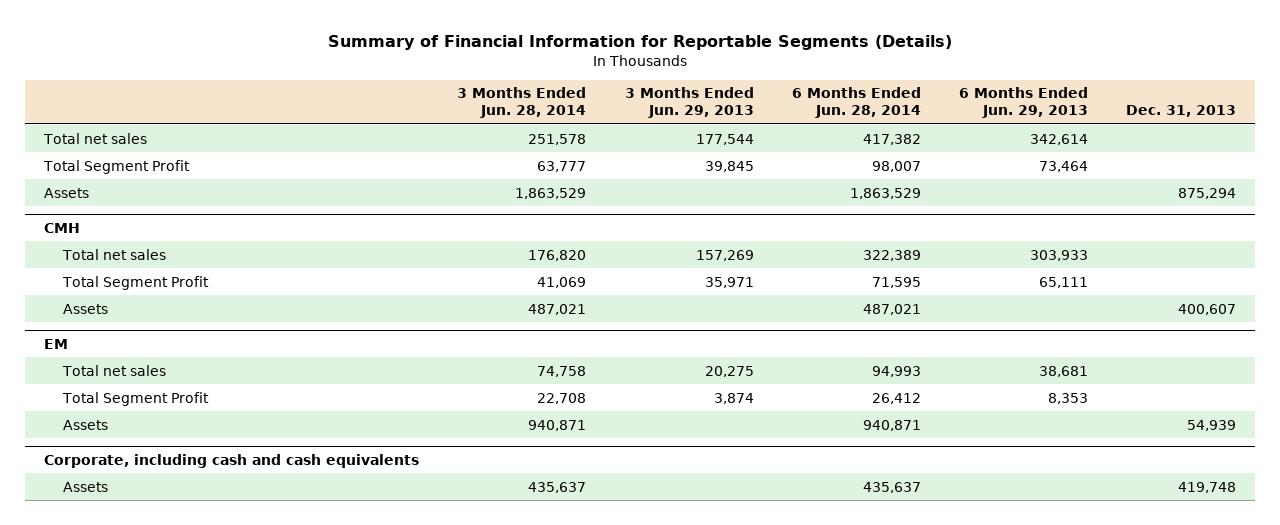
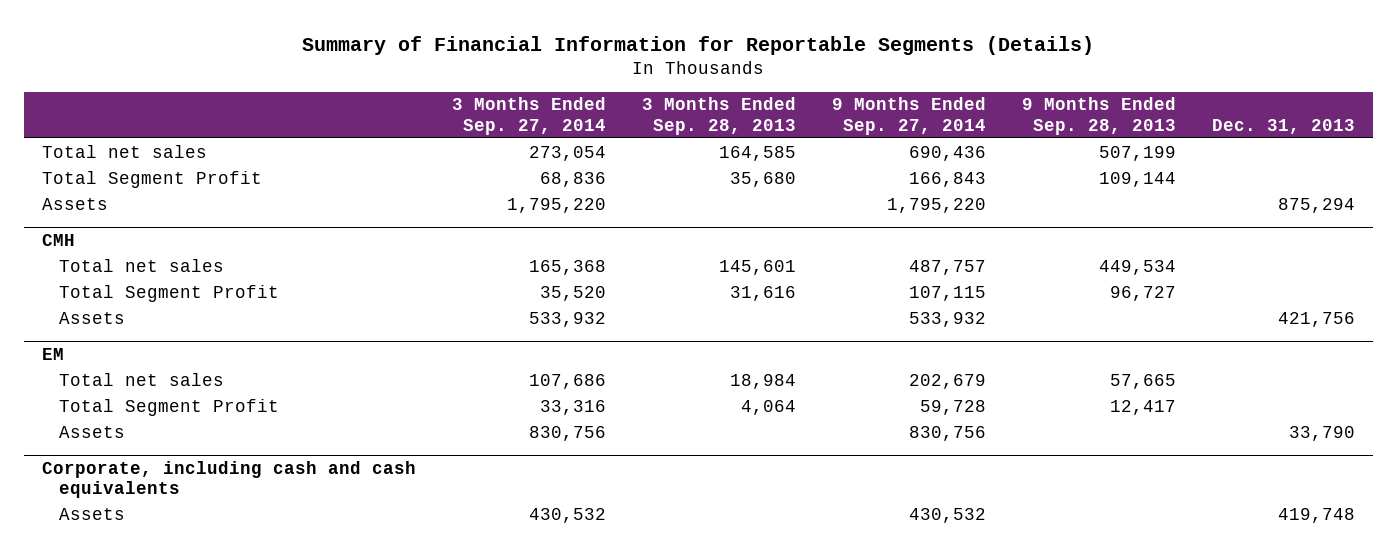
- | 3 Months Ended Jun. 28, 2014 | 3 Months Ended Jun. 29, 2013 | 6 Months Ended Jun. 28, 2014 | 6 Months Ended Jun. 29, 2013 | Dec. 31, 2013
+ | 3 Months Ended Sep. 27, 2014 | 3 Months Ended Sep. 28, 2013 | 9 Months Ended Sep. 27, 2014 | 9 Months Ended Sep. 28, 2013 | Dec. 31, 2013
@ CMH
- Assets | 487,021 | | 487,021 | | 400,607
+ Assets | 533,932 | | 533,932 | | 421,756
@ EM
- Assets | 940,871 | | 940,871 | | 54,939
+ Assets | 830,756 | | 830,756 | | 33,790

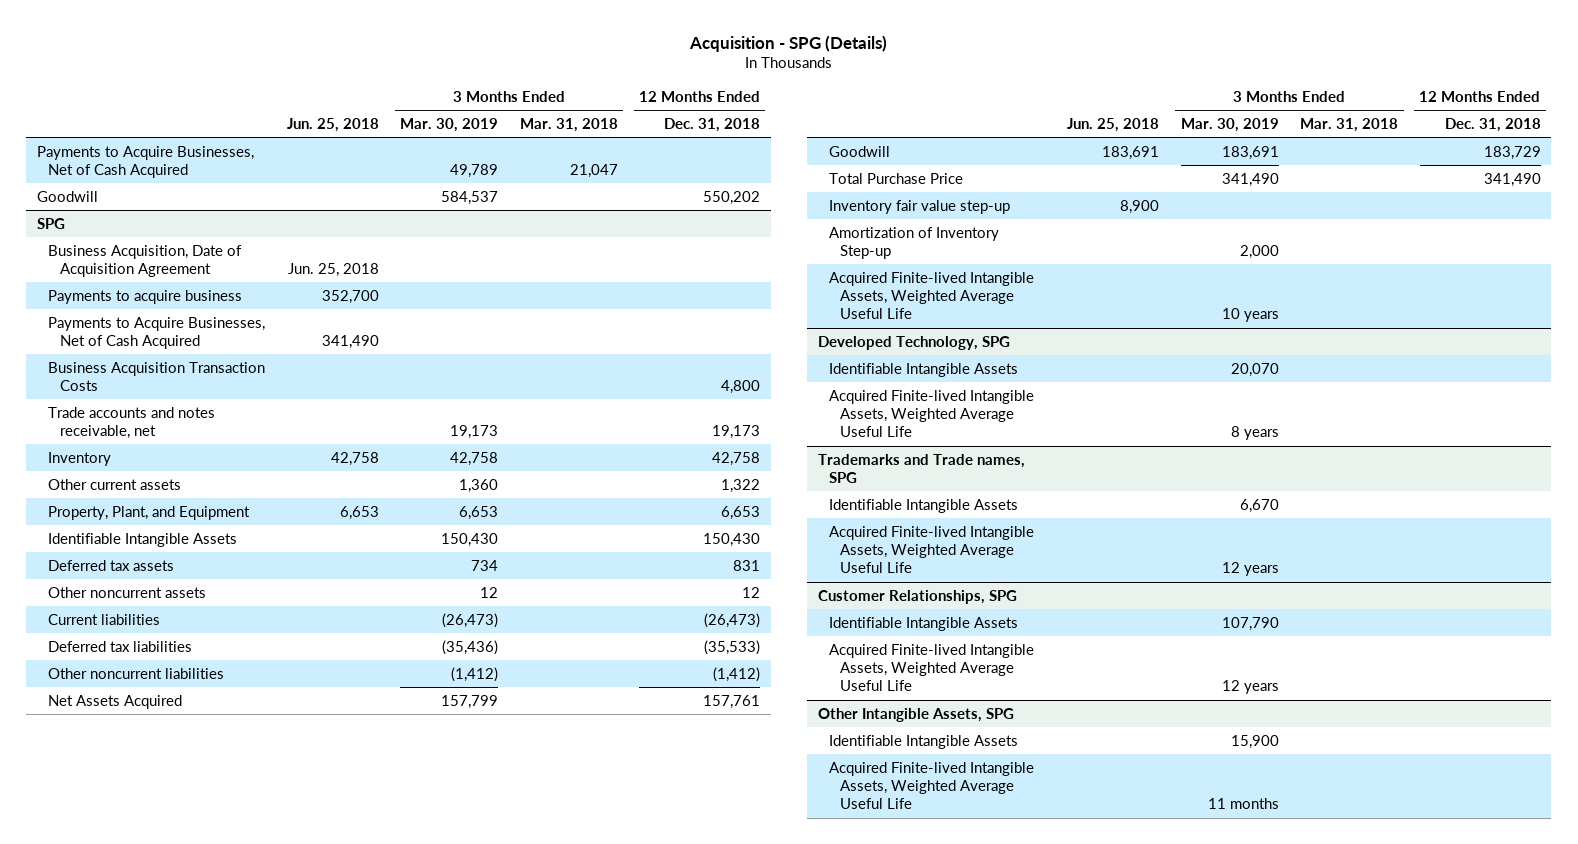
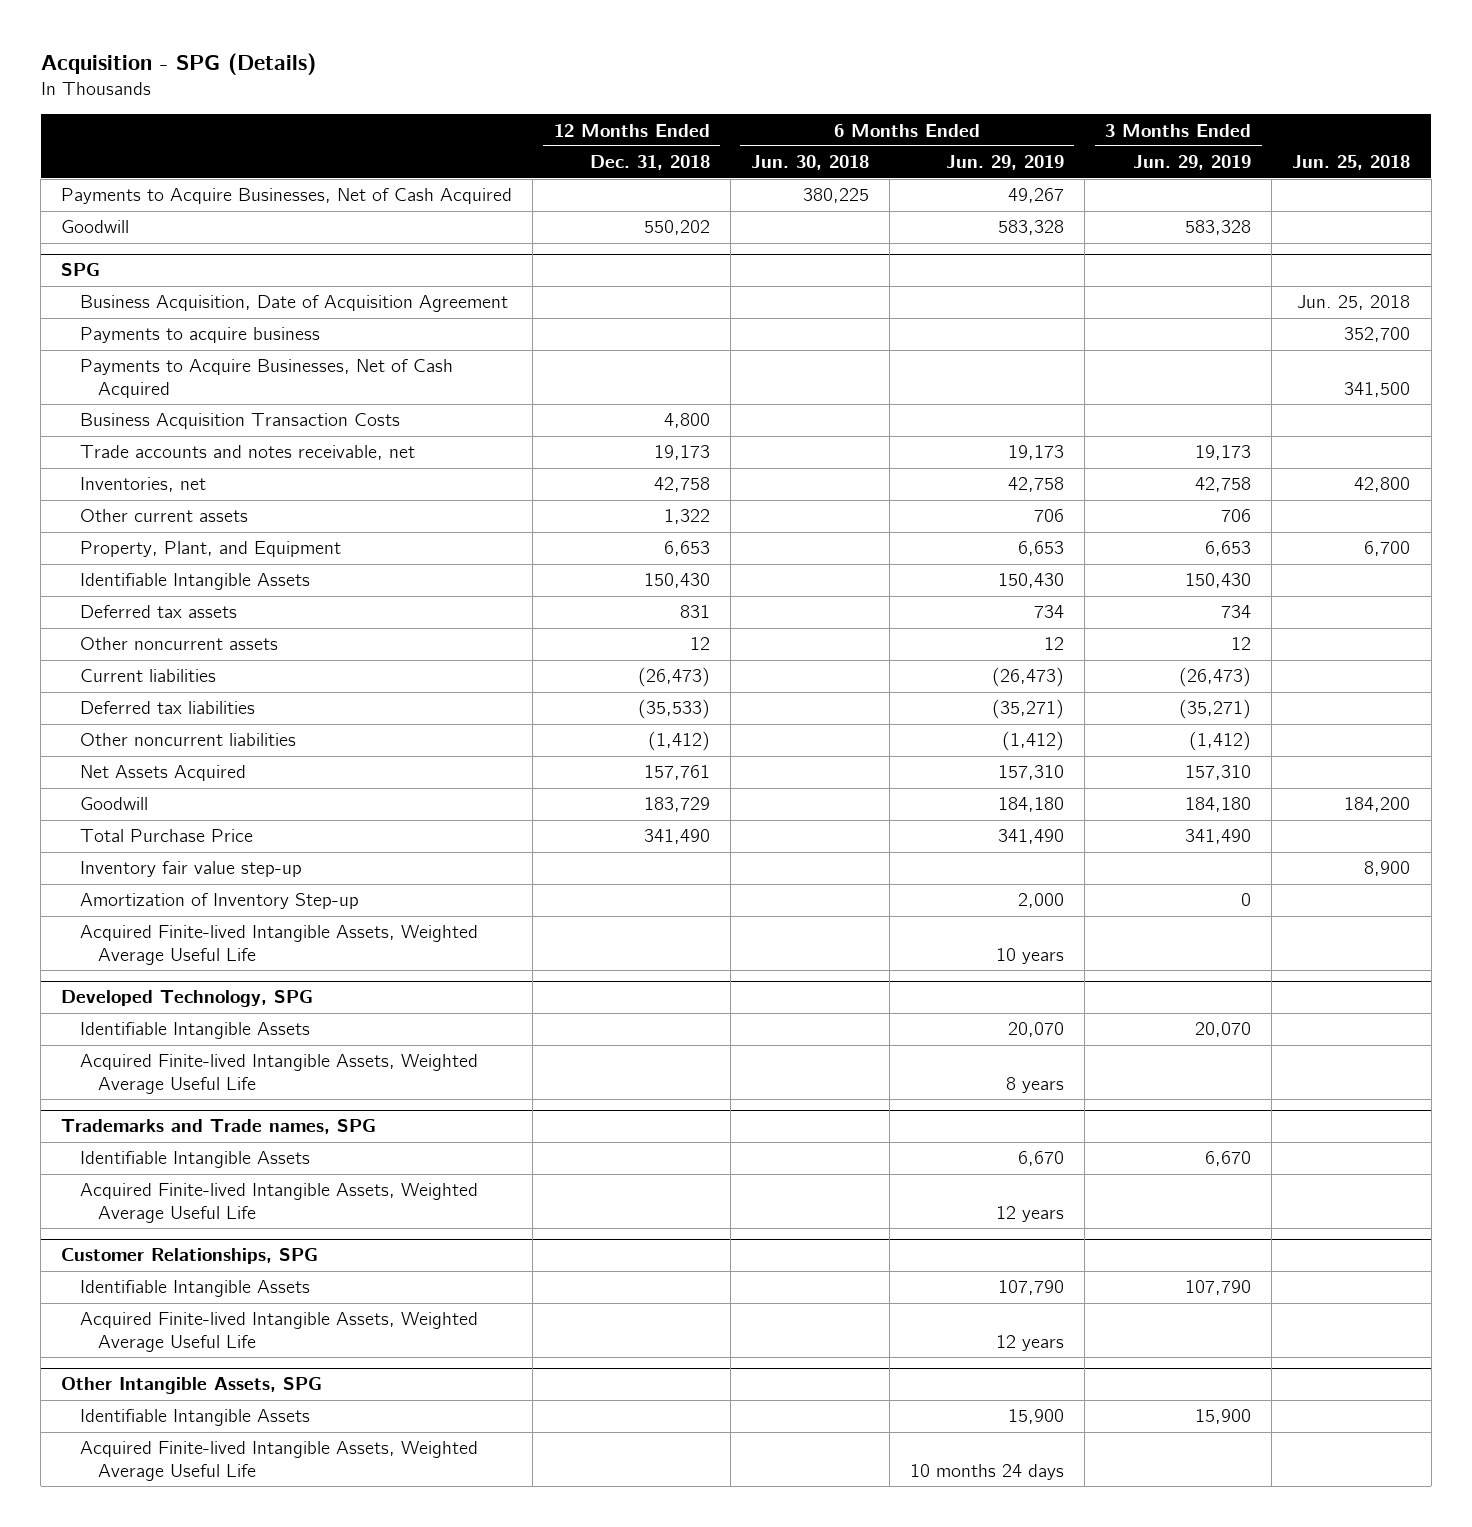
- | Jun. 25, 2018 | 3 Months Ended Mar. 30, 2019 | 3 Months Ended Mar. 31, 2018 | 12 Months Ended Dec. 31, 2018
+ | 12 Months Ended Dec. 31, 2018 | 6 Months Ended Jun. 30, 2018 | 6 Months Ended Jun. 29, 2019 | 3 Months Ended Jun. 29, 2019 | Jun. 25, 2018
@ SPG
- Payments to Acquire Businesses, Net of Cash Acquired | 341,490 | | |
+ Payments to Acquire Businesses, Net of Cash Acquired | | | | | 341,500
- Inventory | 42,758 | 42,758 | | 42,758
+ Inventories, net | 42,758 | | 42,758 | 42,758 | 42,800
- Property, Plant, and Equipment | 6,653 | 6,653 | | 6,653
+ Property, Plant, and Equipment | 6,653 | | 6,653 | 6,653 | 6,700
- Goodwill | 183,691 | 183,691 | | 183,729
+ Goodwill | 183,729 | | 184,180 | 184,180 | 184,200

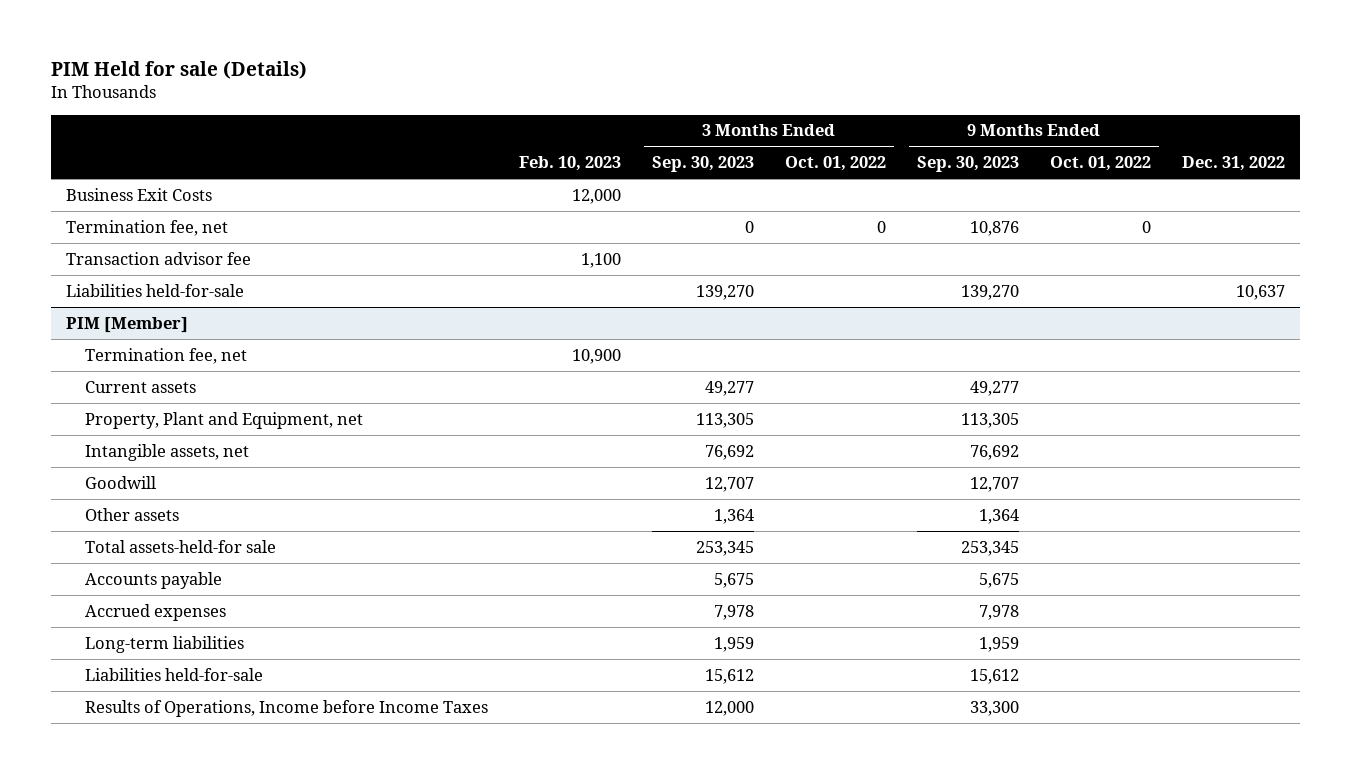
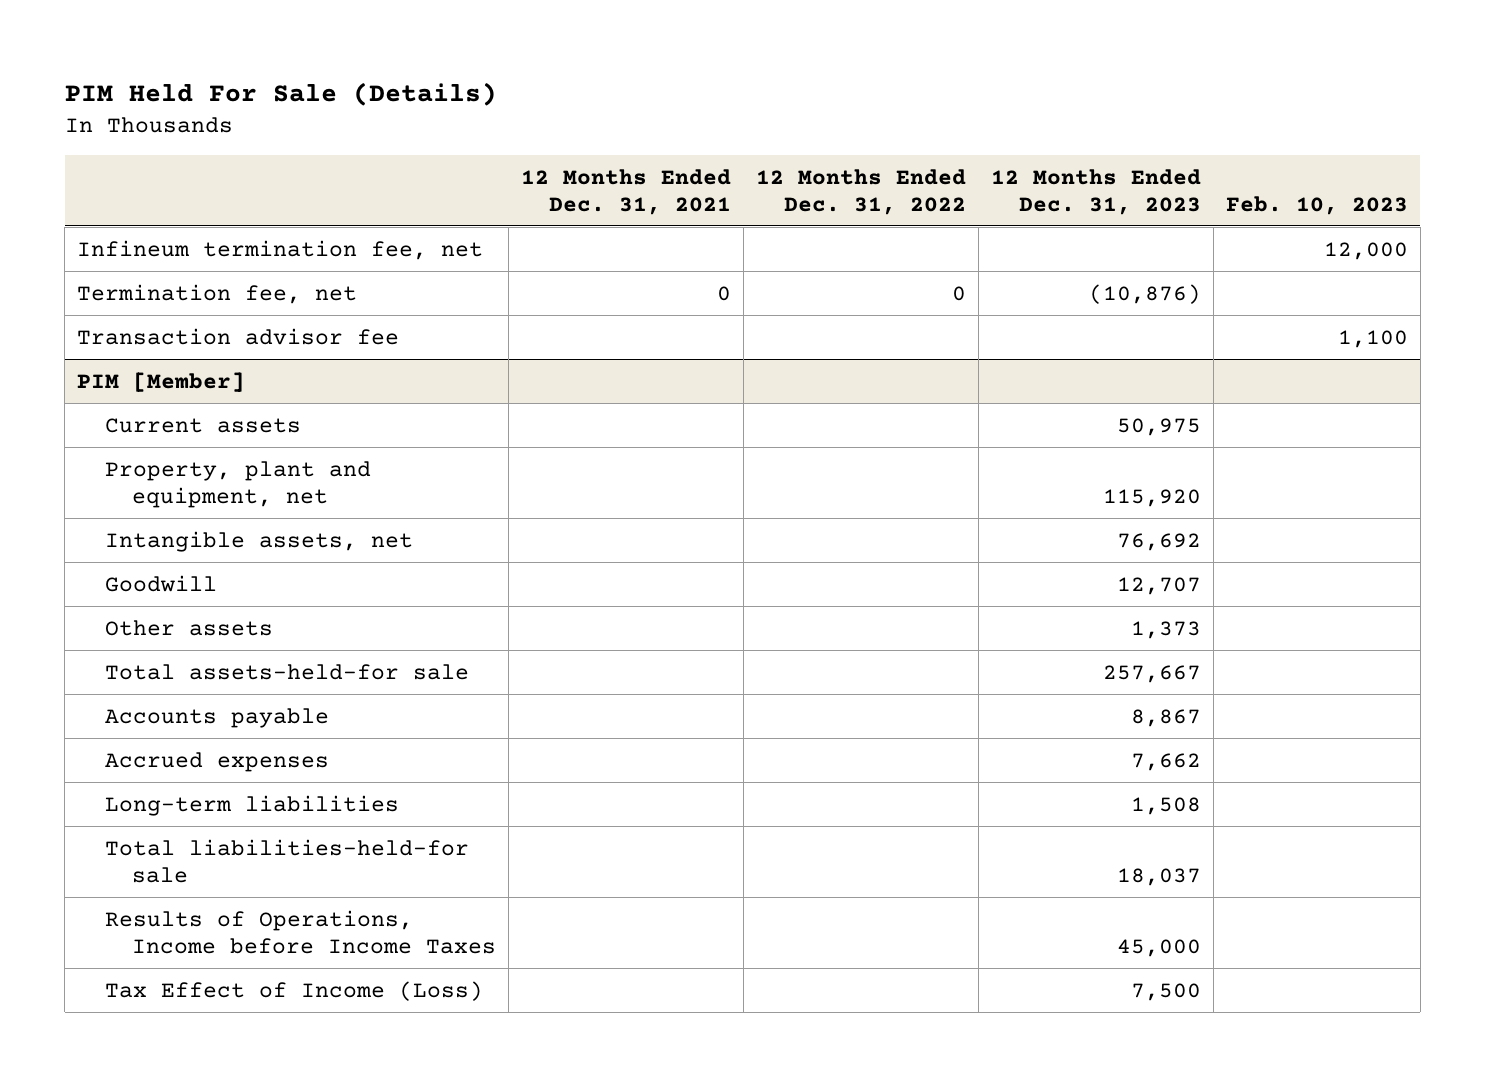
- PIM Held for sale (Details)
+ PIM Held For Sale (Details)
- | Feb. 10, 2023 | 3 Months Ended Sep. 30, 2023 | 3 Months Ended Oct. 01, 2022 | 9 Months Ended Sep. 30, 2023 | 9 Months Ended Oct. 01, 2022 | Dec. 31, 2022
+ | 12 Months Ended Dec. 31, 2021 | 12 Months Ended Dec. 31, 2022 | 12 Months Ended Dec. 31, 2023 | Feb. 10, 2023
- Business Exit Costs | 12,000 | | | | |
+ Infineum termination fee, net | | | | 12,000
- Liabilities held-for-sale | | 139,270 | | 139,270 | | 10,637
@ PIM [Member]
- Termination fee, net | 10,900 | | | | |
- Property, Plant and Equipment, net | | 113,305 | | 113,305 | |
+ Property, plant and equipment, net | | | 115,920 |
- Liabilities held-for-sale | | 15,612 | | 15,612 | |
+ Total liabilities-held-for sale | | | 18,037 |
+ Tax Effect of Income (Loss) | | | 7,500 |

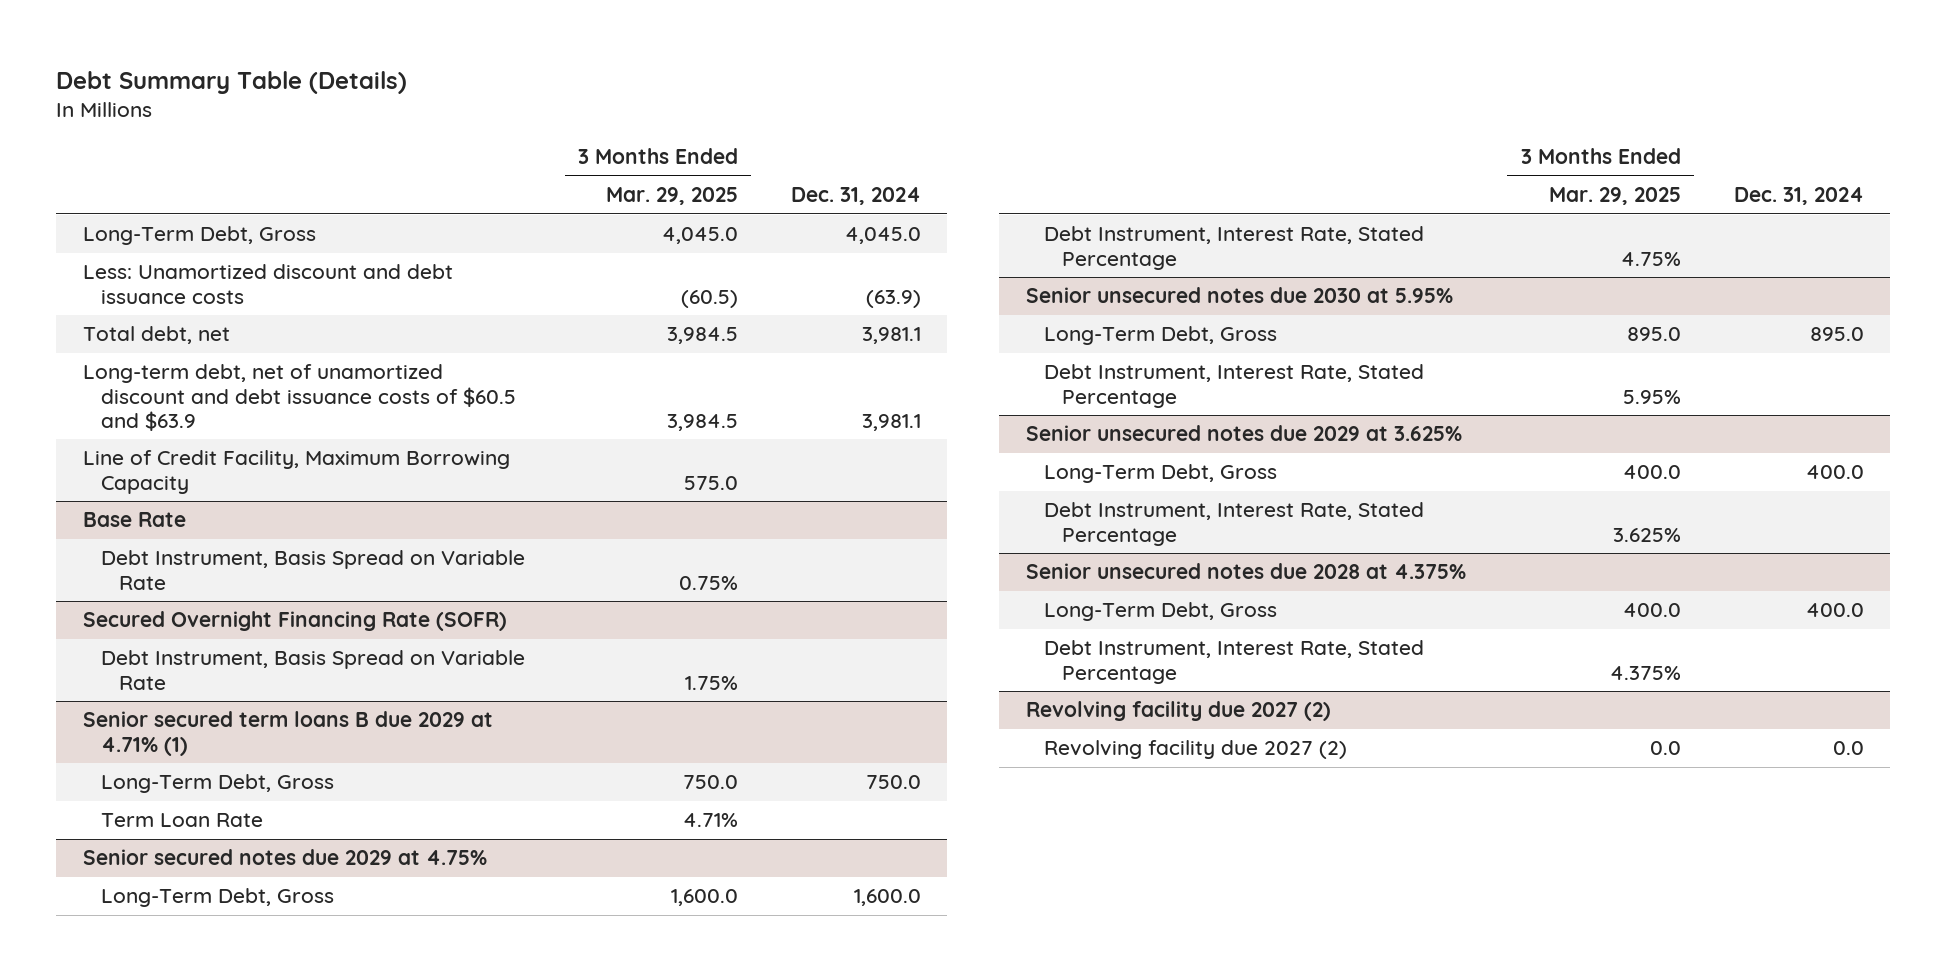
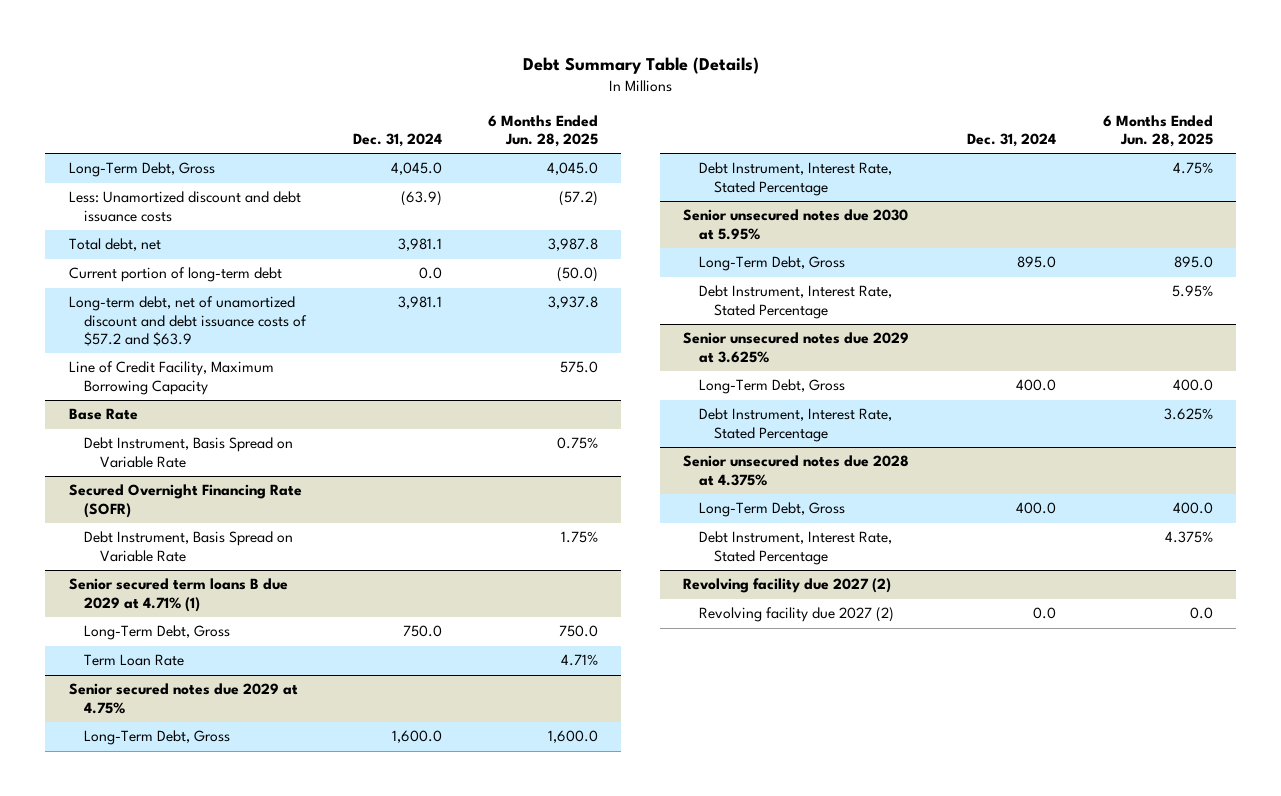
- | 3 Months Ended Mar. 29, 2025 | Dec. 31, 2024
+ | Dec. 31, 2024 | 6 Months Ended Jun. 28, 2025
- Long-term debt, net of unamortized discount and debt issuance costs of $60.5 and $63.9 | 3,984.5 | 3,981.1
+ Current portion of long-term debt | 0.0 | (50.0)
+ Long-term debt, net of unamortized discount and debt issuance costs of $57.2 and $63.9 | 3,981.1 | 3,937.8

